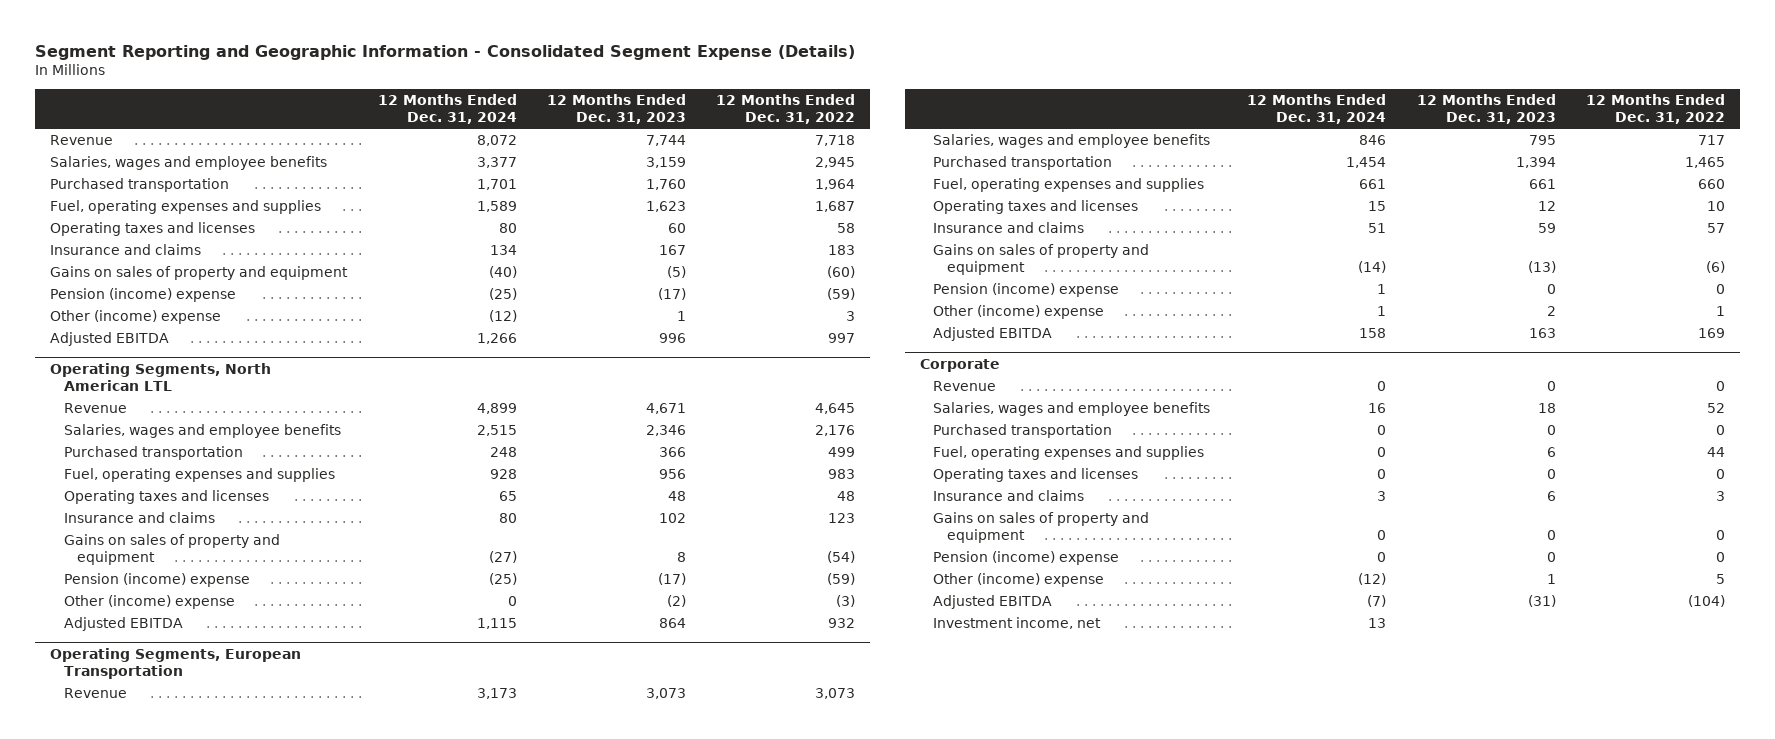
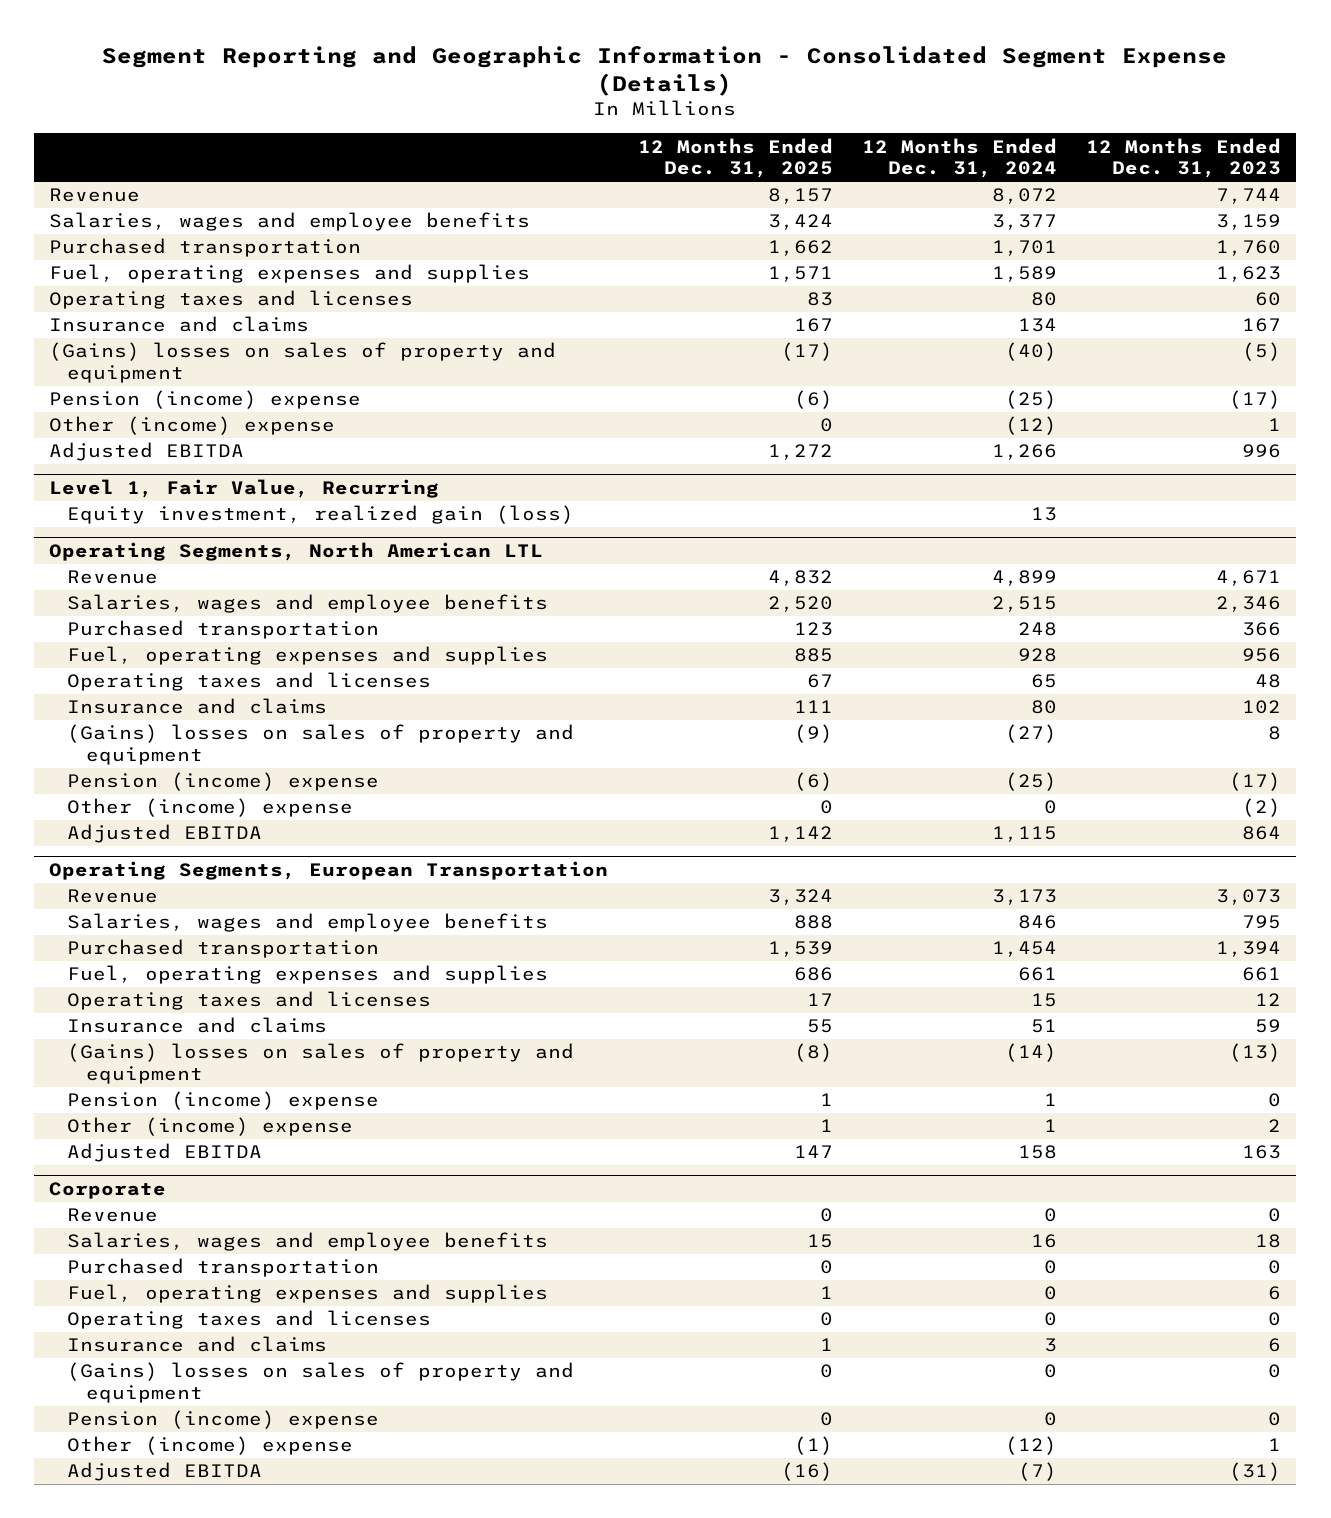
- | 12 Months Ended Dec. 31, 2024 | 12 Months Ended Dec. 31, 2023 | 12 Months Ended Dec. 31, 2022
+ | 12 Months Ended Dec. 31, 2025 | 12 Months Ended Dec. 31, 2024 | 12 Months Ended Dec. 31, 2023
- Gains on sales of property and equipment | (40) | (5) | (60)
+ (Gains) losses on sales of property and equipment | (17) | (40) | (5)
+ Level 1, Fair Value, Recurring
+ Equity investment, realized gain (loss) | | 13 |
@ Operating Segments, North American LTL
- Gains on sales of property and equipment | (27) | 8 | (54)
+ (Gains) losses on sales of property and equipment | (9) | (27) | 8
@ Operating Segments, European Transportation
- Gains on sales of property and equipment | (14) | (13) | (6)
+ (Gains) losses on sales of property and equipment | (8) | (14) | (13)
@ Corporate
- Gains on sales of property and equipment | 0 | 0 | 0
+ (Gains) losses on sales of property and equipment | 0 | 0 | 0
- Investment income, net | 13 | |

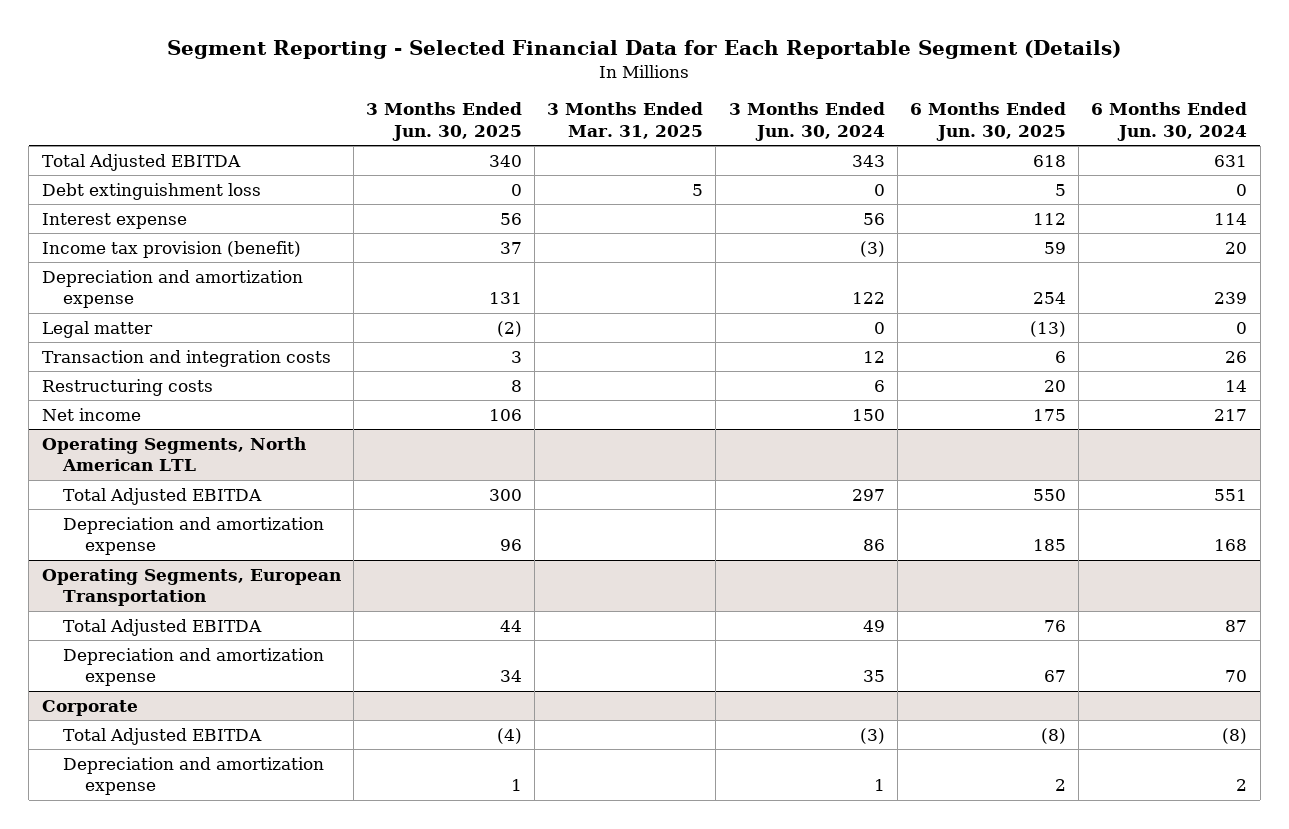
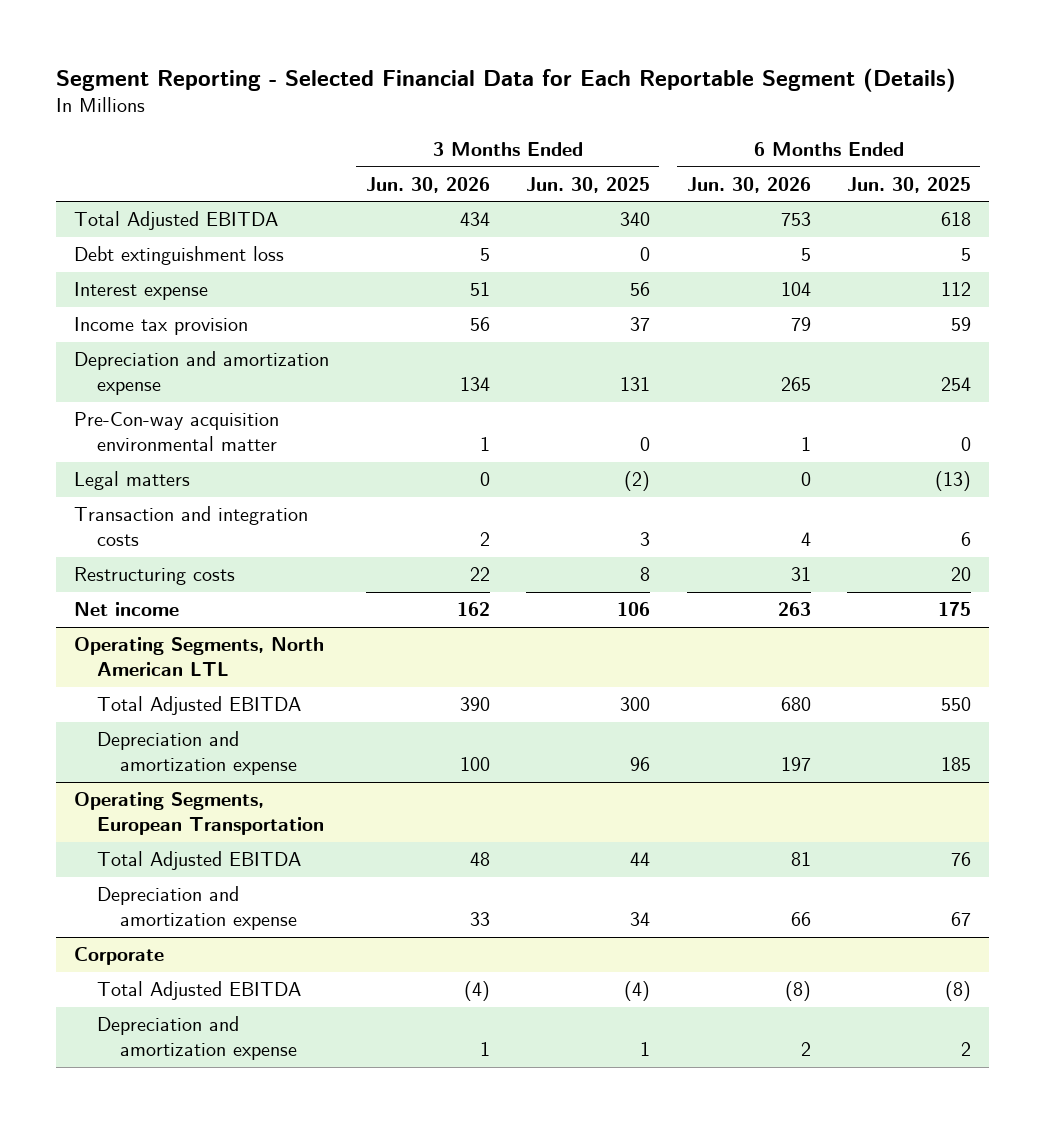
- | 3 Months Ended Jun. 30, 2025 | 3 Months Ended Mar. 31, 2025 | 3 Months Ended Jun. 30, 2024 | 6 Months Ended Jun. 30, 2025 | 6 Months Ended Jun. 30, 2024
+ | 3 Months Ended Jun. 30, 2026 | 3 Months Ended Jun. 30, 2025 | 6 Months Ended Jun. 30, 2026 | 6 Months Ended Jun. 30, 2025
- Income tax provision (benefit) | 37 | | (3) | 59 | 20
+ Income tax provision | 56 | 37 | 79 | 59
- Legal matter | (2) | | 0 | (13) | 0
+ Pre-Con-way acquisition environmental matter | 1 | 0 | 1 | 0
+ Legal matters | 0 | (2) | 0 | (13)

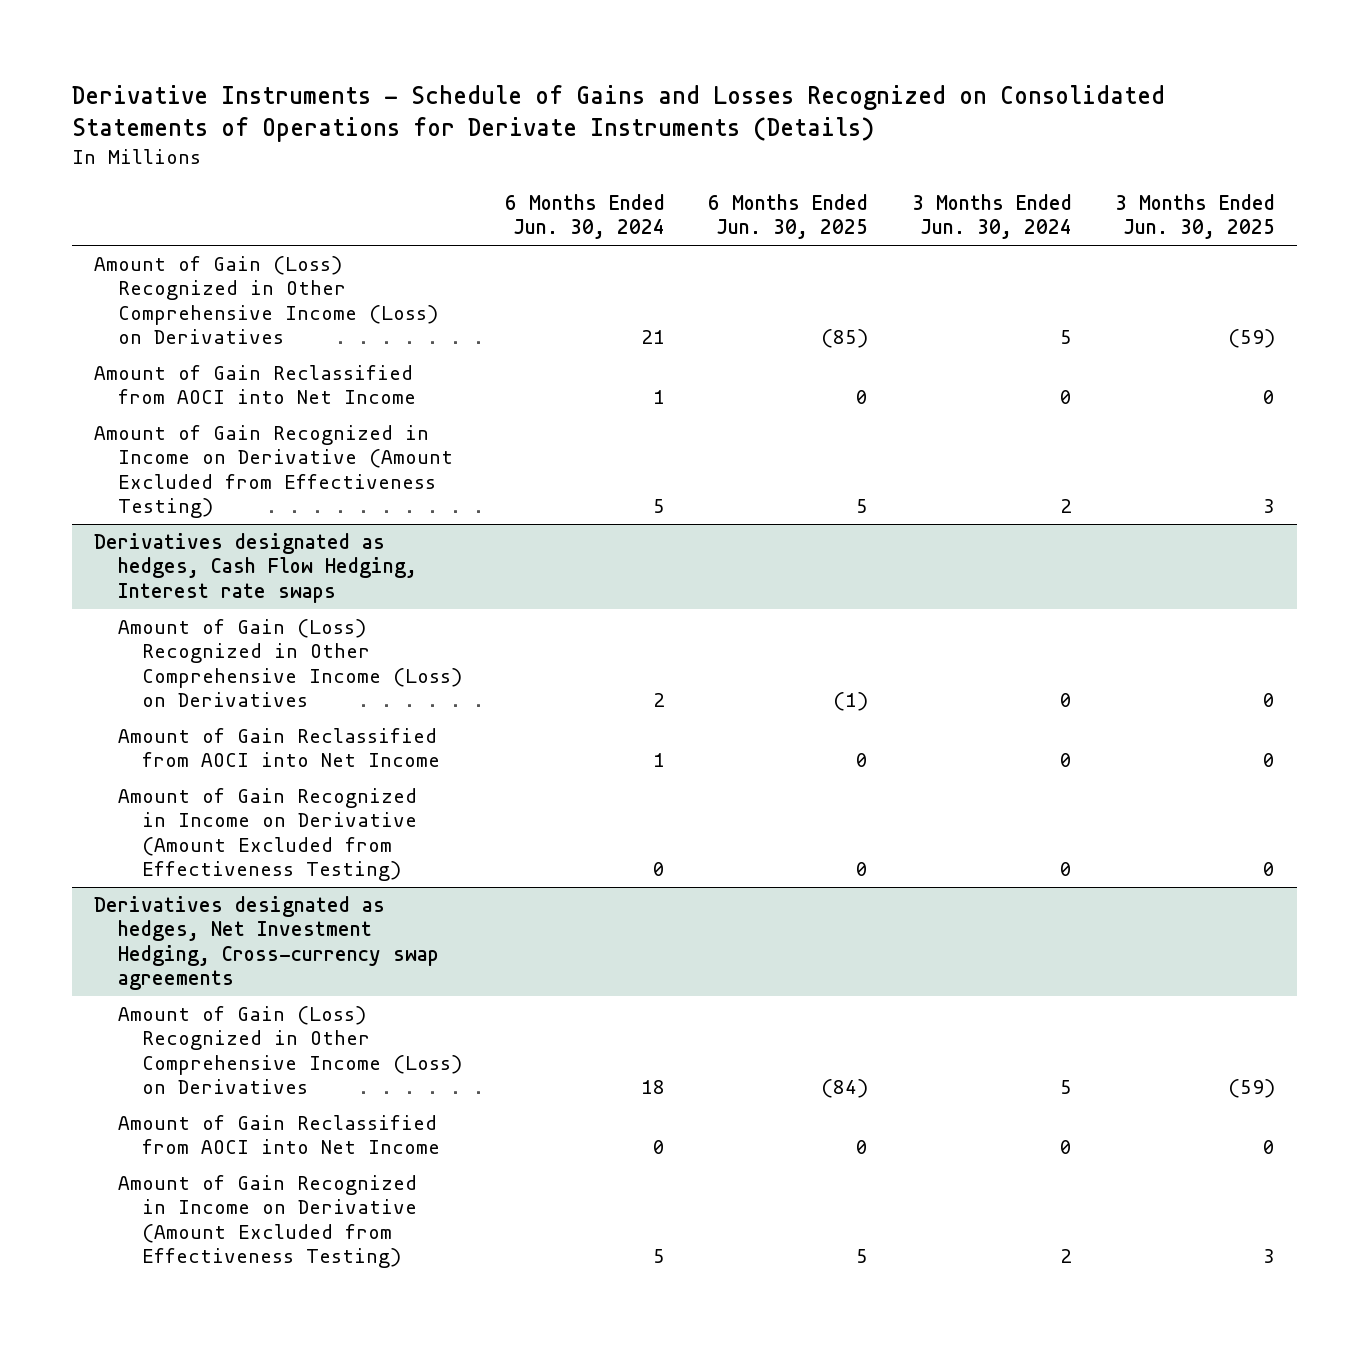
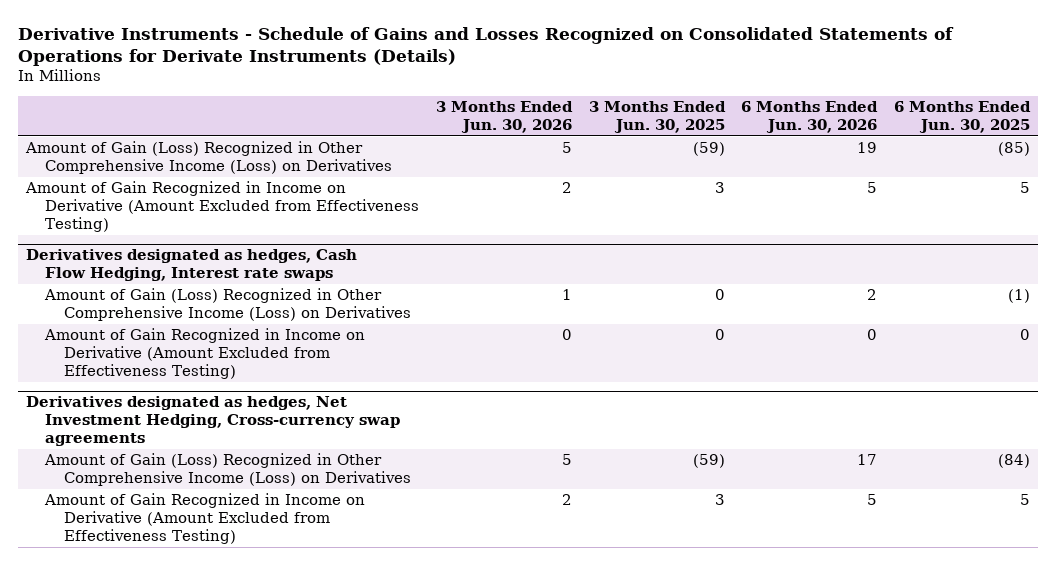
- | 6 Months Ended Jun. 30, 2024 | 6 Months Ended Jun. 30, 2025 | 3 Months Ended Jun. 30, 2024 | 3 Months Ended Jun. 30, 2025
+ | 3 Months Ended Jun. 30, 2026 | 3 Months Ended Jun. 30, 2025 | 6 Months Ended Jun. 30, 2026 | 6 Months Ended Jun. 30, 2025
- Amount of Gain Reclassified from AOCI into Net Income | 1 | 0 | 0 | 0
@ Derivatives designated as hedges, Cash Flow Hedging, Interest rate swaps
- Amount of Gain Reclassified from AOCI into Net Income | 1 | 0 | 0 | 0
@ Derivatives designated as hedges, Net Investment Hedging, Cross-currency swap agreements
- Amount of Gain Reclassified from AOCI into Net Income | 0 | 0 | 0 | 0

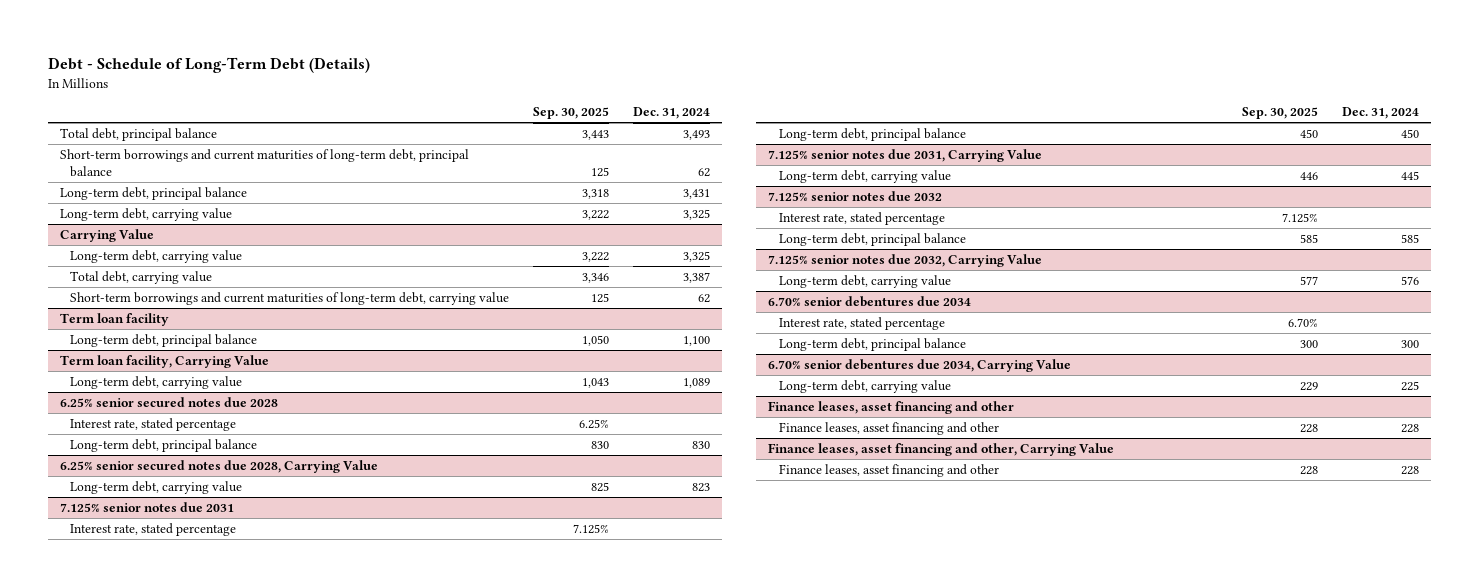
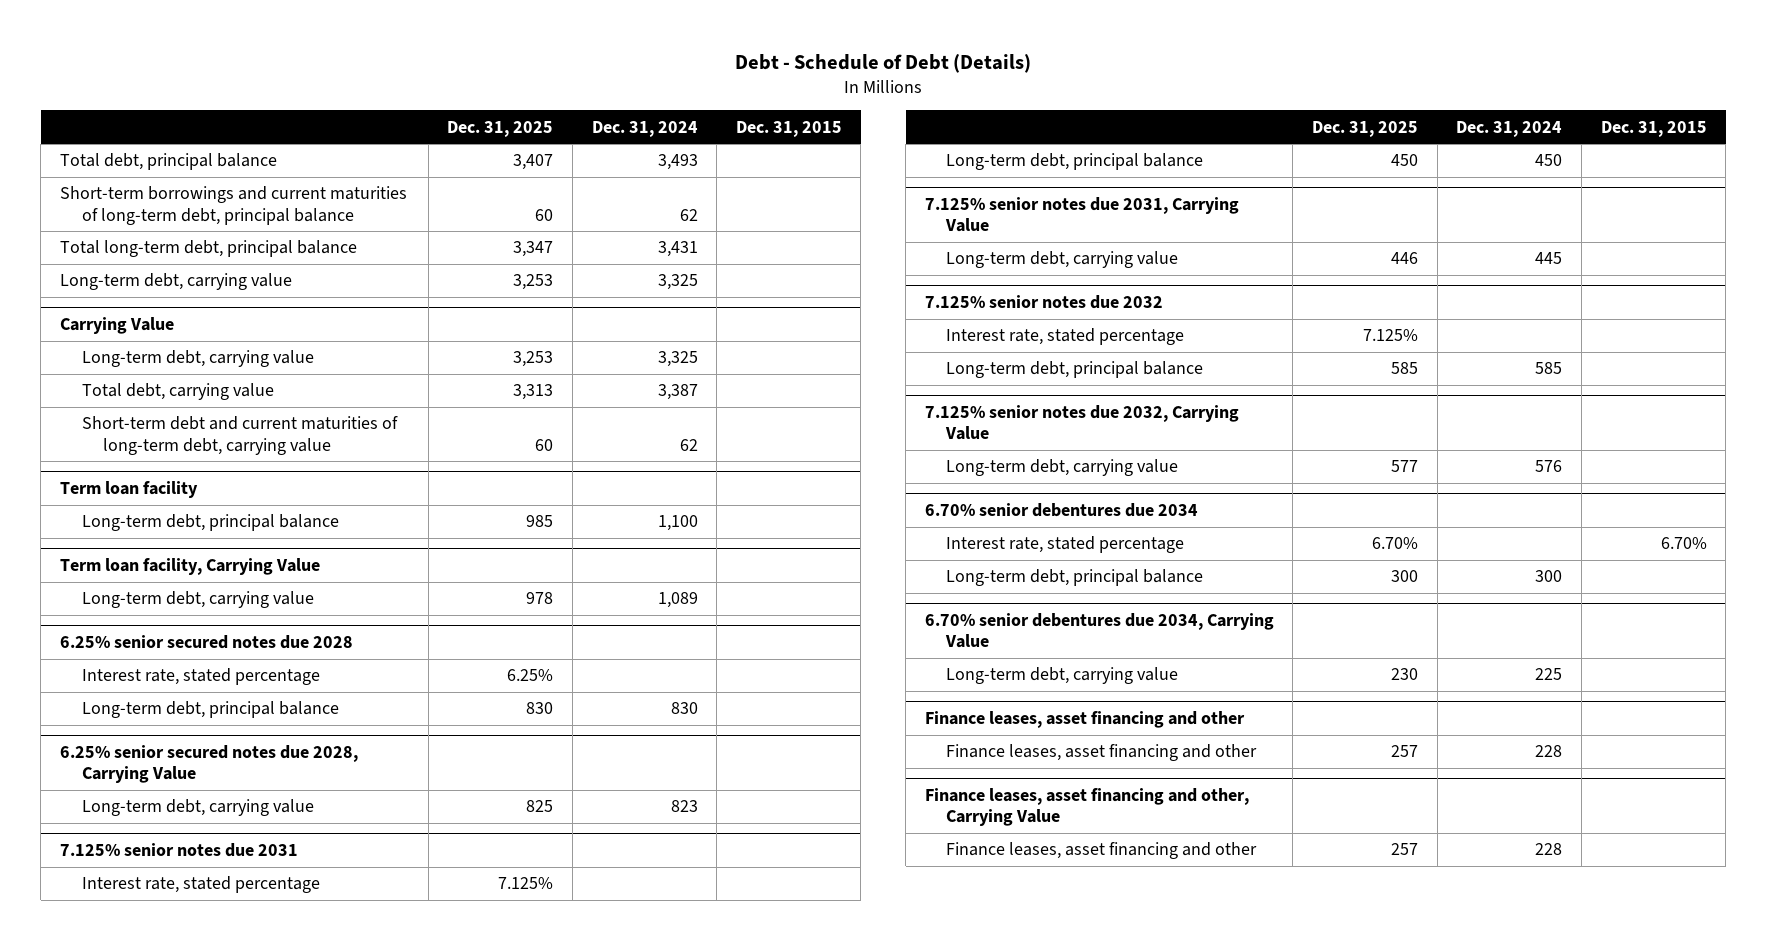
- Debt - Schedule of Long-Term Debt (Details)
+ Debt - Schedule of Debt (Details)
- | Sep. 30, 2025 | Dec. 31, 2024
+ | Dec. 31, 2025 | Dec. 31, 2024 | Dec. 31, 2015
- Long-term debt, principal balance | 3,318 | 3,431
+ Total long-term debt, principal balance | 3,347 | 3,431 |
@ Carrying Value
- Short-term borrowings and current maturities of long-term debt, carrying value | 125 | 62
+ Short-term debt and current maturities of long-term debt, carrying value | 60 | 62 |

